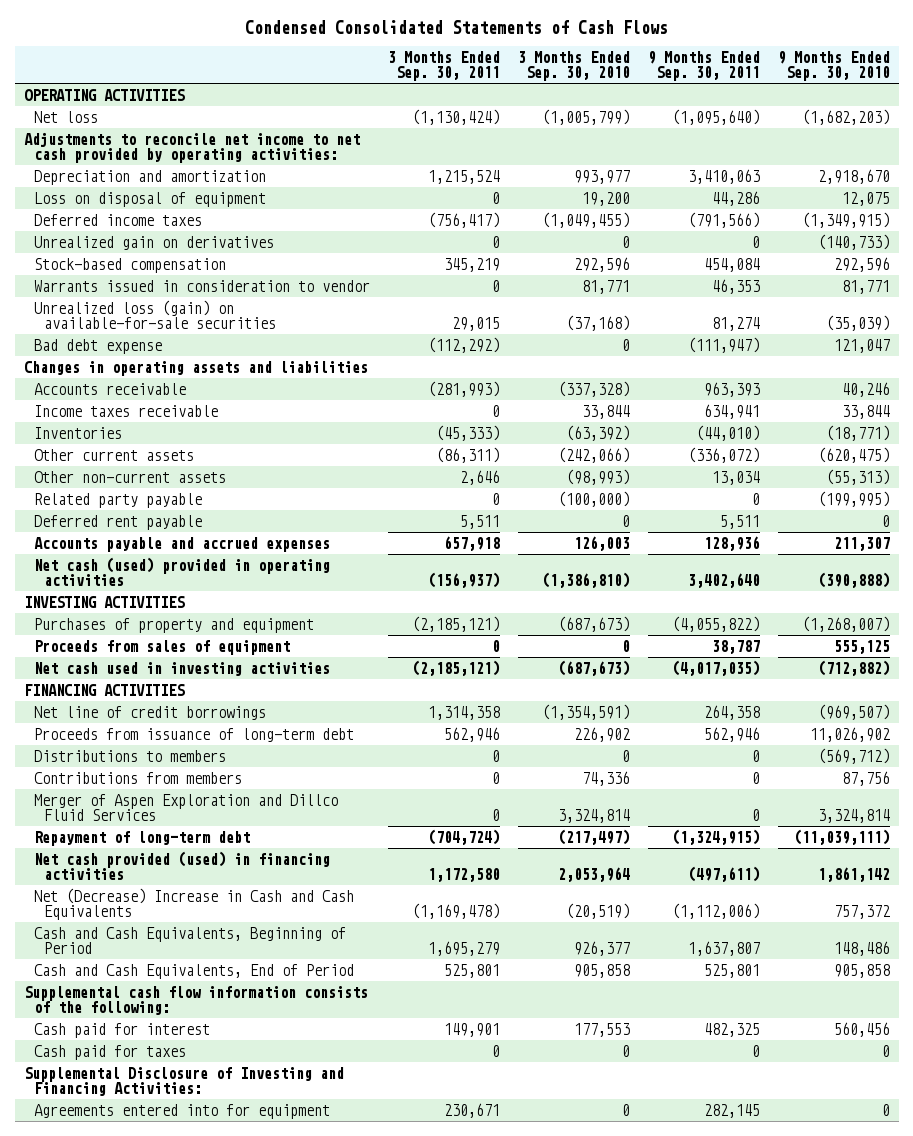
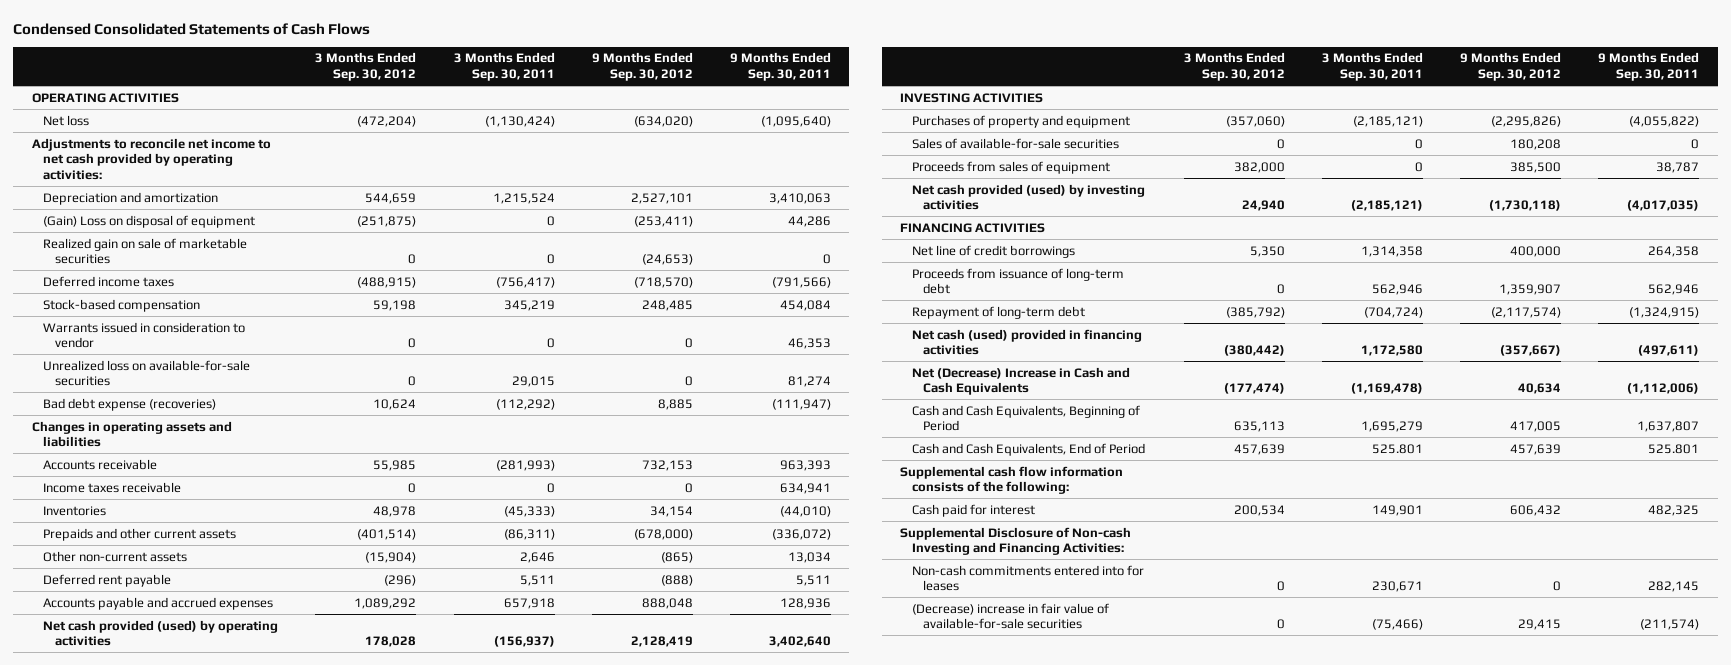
- | 3 Months Ended Sep. 30, 2011 | 3 Months Ended Sep. 30, 2010 | 9 Months Ended Sep. 30, 2011 | 9 Months Ended Sep. 30, 2010
+ | 3 Months Ended Sep. 30, 2012 | 3 Months Ended Sep. 30, 2011 | 9 Months Ended Sep. 30, 2012 | 9 Months Ended Sep. 30, 2011
- Loss on disposal of equipment | 0 | 19,200 | 44,286 | 12,075
+ (Gain) Loss on disposal of equipment | (251,875) | 0 | (253,411) | 44,286
+ Realized gain on sale of marketable securities | 0 | 0 | (24,653) | 0
- Unrealized gain on derivatives | 0 | 0 | 0 | (140,733)
- Unrealized loss (gain) on available-for-sale securities | 29,015 | (37,168) | 81,274 | (35,039)
- Bad debt expense | (112,292) | 0 | (111,947) | 121,047
+ Unrealized loss on available-for-sale securities | 0 | 29,015 | 0 | 81,274
+ Bad debt expense (recoveries) | 10,624 | (112,292) | 8,885 | (111,947)
- Other current assets | (86,311) | (242,066) | (336,072) | (620,475)
+ Prepaids and other current assets | (401,514) | (86,311) | (678,000) | (336,072)
- Related party payable | 0 | (100,000) | 0 | (199,995)
- Net cash (used) provided in operating activities | (156,937) | (1,386,810) | 3,402,640 | (390,888)
+ Net cash provided (used) by operating activities | 178,028 | (156,937) | 2,128,419 | 3,402,640
+ Sales of available-for-sale securities | 0 | 0 | 180,208 | 0
- Net cash used in investing activities | (2,185,121) | (687,673) | (4,017,035) | (712,882)
+ Net cash provided (used) by investing activities | 24,940 | (2,185,121) | (1,730,118) | (4,017,035)
- Distributions to members | 0 | 0 | 0 | (569,712)
- Contributions from members | 0 | 74,336 | 0 | 87,756
- Merger of Aspen Exploration and Dillco Fluid Services | 0 | 3,324,814 | 0 | 3,324,814
- Net cash provided (used) in financing activities | 1,172,580 | 2,053,964 | (497,611) | 1,861,142
+ Net cash (used) provided in financing activities | (380,442) | 1,172,580 | (357,667) | (497,611)
- Cash and Cash Equivalents, End of Period | 525,801 | 905,858 | 525,801 | 905,858
+ Cash and Cash Equivalents, End of Period | 457,639 | 525.801 | 457,639 | 525.801
- Cash paid for taxes | 0 | 0 | 0 | 0
- Supplemental Disclosure of Investing and Financing Activities:
- Agreements entered into for equipment | 230,671 | 0 | 282,145 | 0
+ Supplemental Disclosure of Non-cash Investing and Financing Activities:
+ Non-cash commitments entered into for leases | 0 | 230,671 | 0 | 282,145
+ (Decrease) increase in fair value of available-for-sale securities | 0 | (75,466) | 29,415 | (211,574)

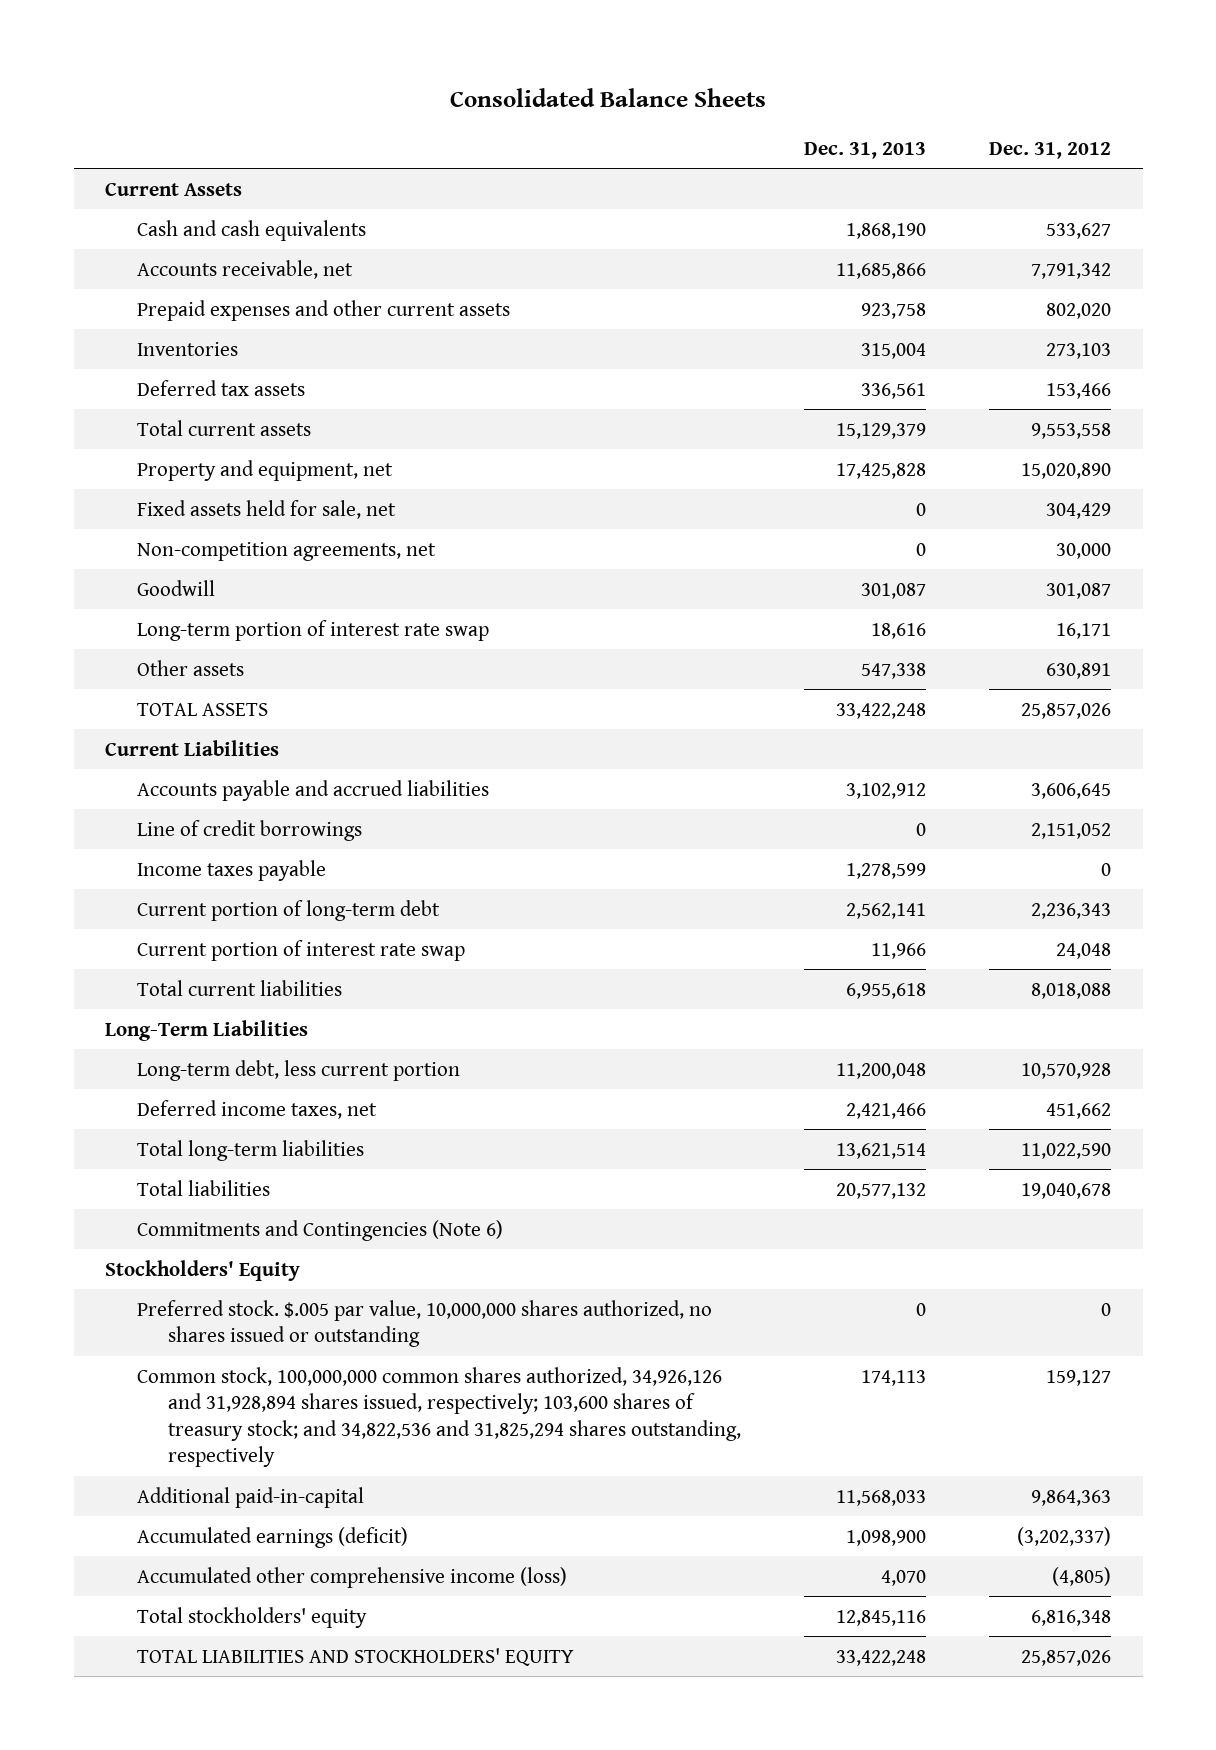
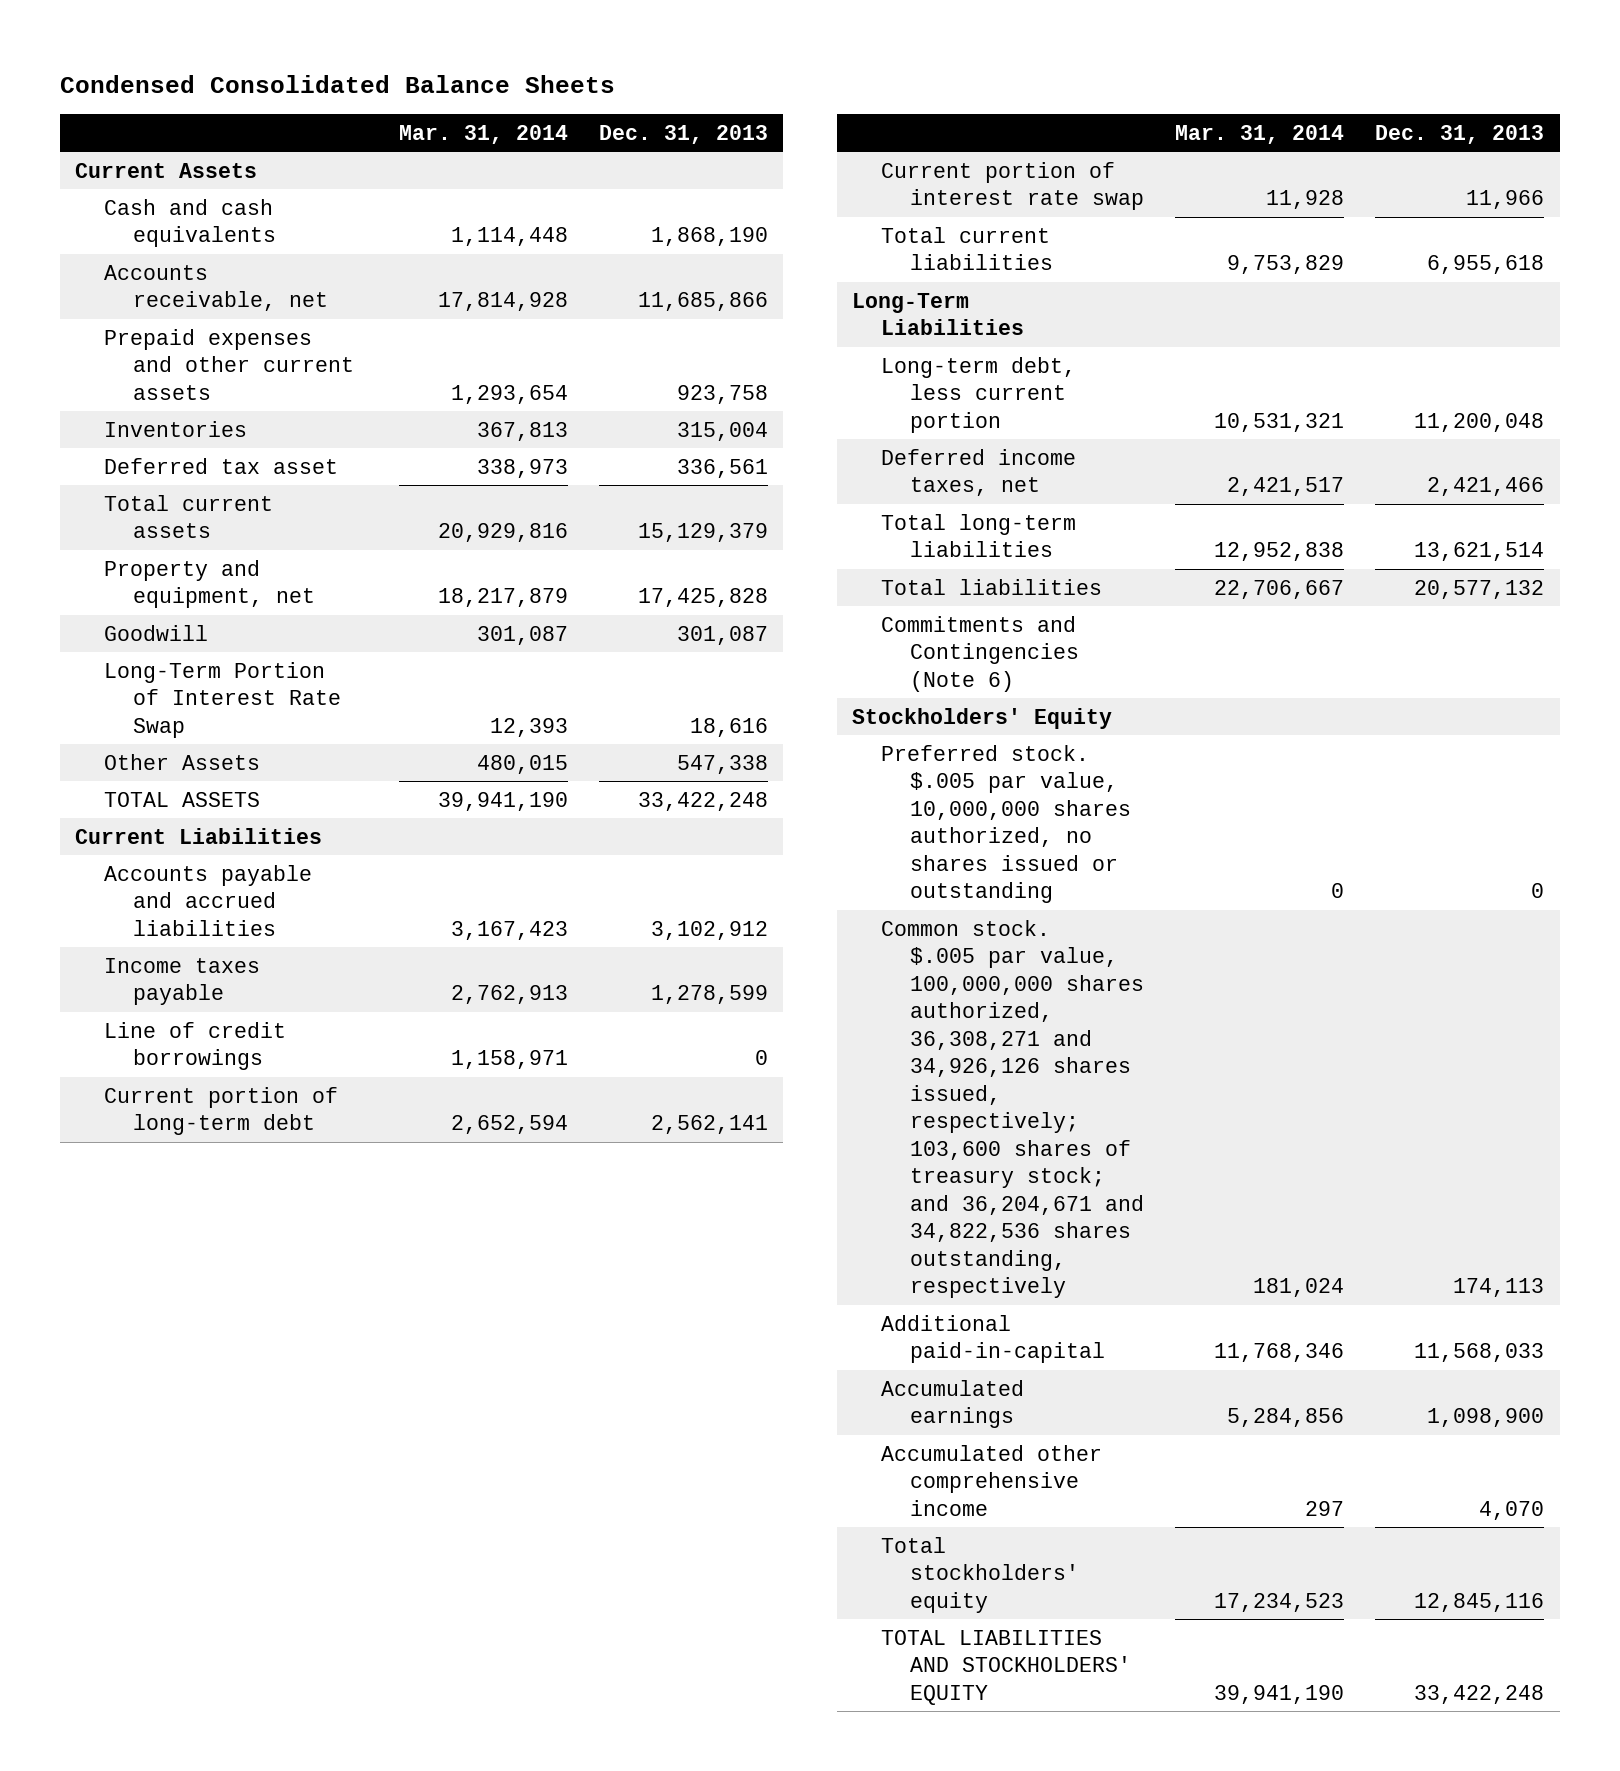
- Consolidated Balance Sheets
+ Condensed Consolidated Balance Sheets
- | Dec. 31, 2013 | Dec. 31, 2012
+ | Mar. 31, 2014 | Dec. 31, 2013
- Deferred tax assets | 336,561 | 153,466
+ Deferred tax asset | 338,973 | 336,561
- Fixed assets held for sale, net | 0 | 304,429
- Non-competition agreements, net | 0 | 30,000
- Long-term portion of interest rate swap | 18,616 | 16,171
- Other assets | 547,338 | 630,891
+ Long-Term Portion of Interest Rate Swap | 12,393 | 18,616
+ Other Assets | 480,015 | 547,338
moved down: Line of credit borrowings | 1,158,971 | 0
- Common stock, 100,000,000 common shares authorized, 34,926,126 and 31,928,894 shares issued, respectively; 103,600 shares of treasury stock; and 34,822,536 and 31,825,294 shares outstanding, respectively | 174,113 | 159,127
+ Common stock. $.005 par value, 100,000,000 shares authorized, 36,308,271 and 34,926,126 shares issued, respectively; 103,600 shares of treasury stock; and 36,204,671 and 34,822,536 shares outstanding, respectively | 181,024 | 174,113
- Accumulated earnings (deficit) | 1,098,900 | (3,202,337)
- Accumulated other comprehensive income (loss) | 4,070 | (4,805)
+ Accumulated earnings | 5,284,856 | 1,098,900
+ Accumulated other comprehensive income | 297 | 4,070

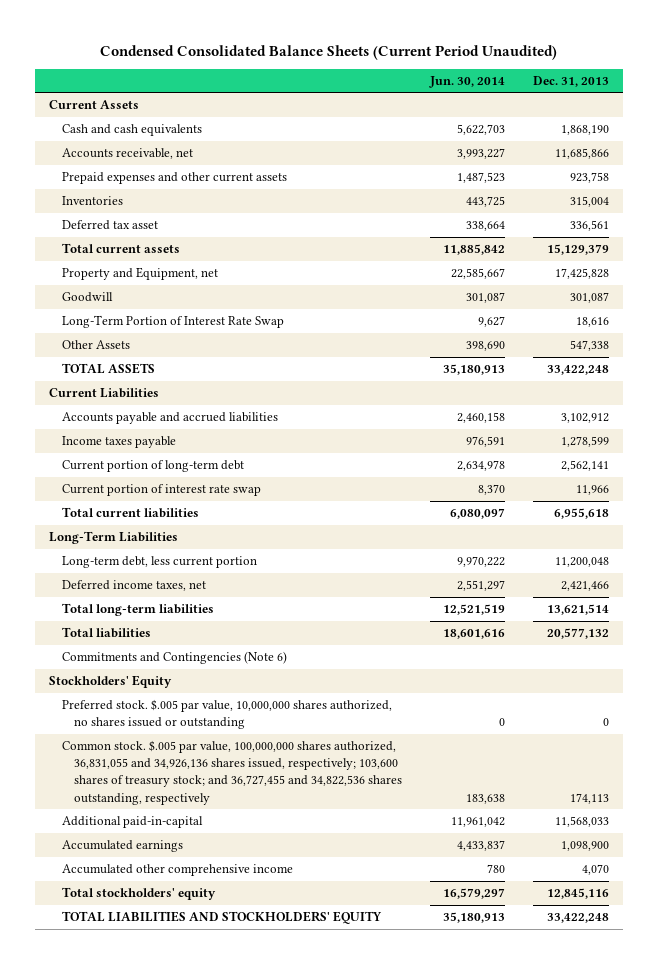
- Condensed Consolidated Balance Sheets
+ Condensed Consolidated Balance Sheets (Current Period Unaudited)
- | Mar. 31, 2014 | Dec. 31, 2013
+ | Jun. 30, 2014 | Dec. 31, 2013
- Property and equipment, net | 18,217,879 | 17,425,828
+ Property and Equipment, net | 22,585,667 | 17,425,828
- Line of credit borrowings | 1,158,971 | 0
- Common stock. $.005 par value, 100,000,000 shares authorized, 36,308,271 and 34,926,126 shares issued, respectively; 103,600 shares of treasury stock; and 36,204,671 and 34,822,536 shares outstanding, respectively | 181,024 | 174,113
+ Common stock. $.005 par value, 100,000,000 shares authorized, 36,831,055 and 34,926,136 shares issued, respectively; 103,600 shares of treasury stock; and 36,727,455 and 34,822,536 shares outstanding, respectively | 183,638 | 174,113

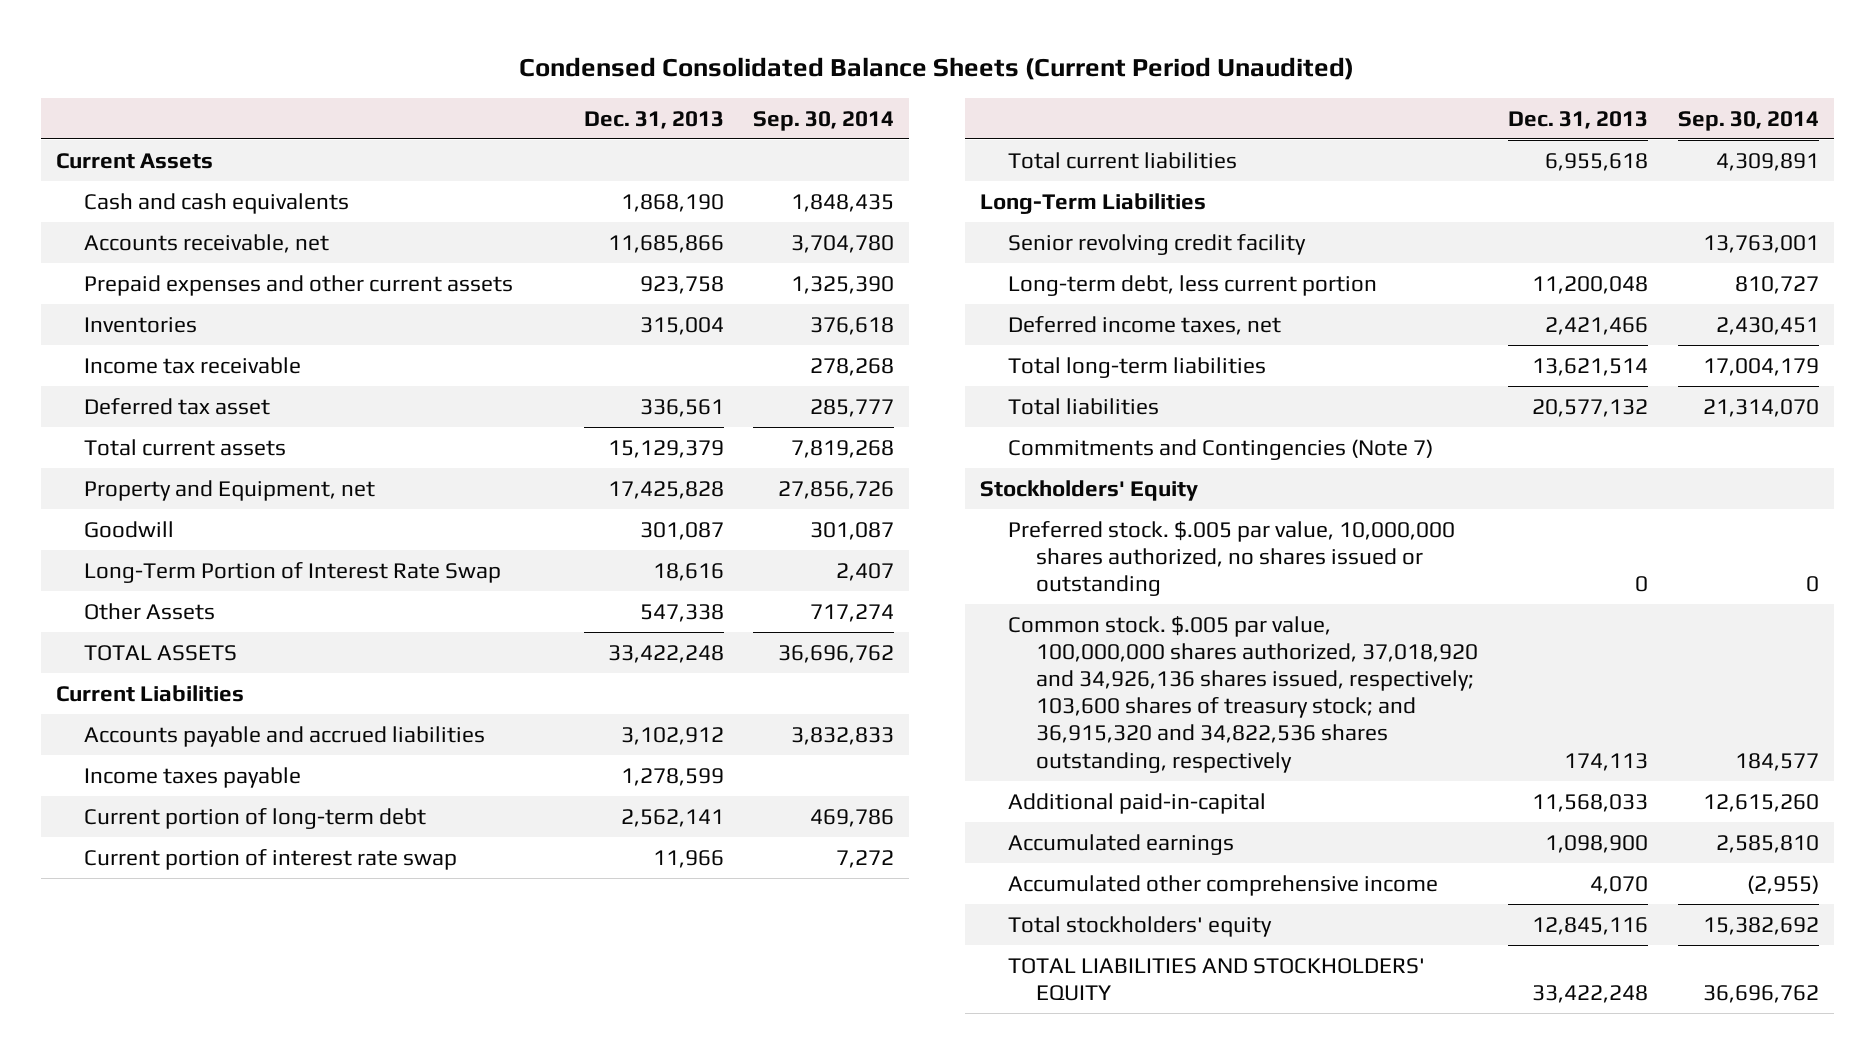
- | Jun. 30, 2014 | Dec. 31, 2013
+ | Dec. 31, 2013 | Sep. 30, 2014
+ Income tax receivable | | 278,268
+ Senior revolving credit facility | | 13,763,001
- Commitments and Contingencies (Note 6)
+ Commitments and Contingencies (Note 7)
- Common stock. $.005 par value, 100,000,000 shares authorized, 36,831,055 and 34,926,136 shares issued, respectively; 103,600 shares of treasury stock; and 36,727,455 and 34,822,536 shares outstanding, respectively | 183,638 | 174,113
+ Common stock. $.005 par value, 100,000,000 shares authorized, 37,018,920 and 34,926,136 shares issued, respectively; 103,600 shares of treasury stock; and 36,915,320 and 34,822,536 shares outstanding, respectively | 174,113 | 184,577

